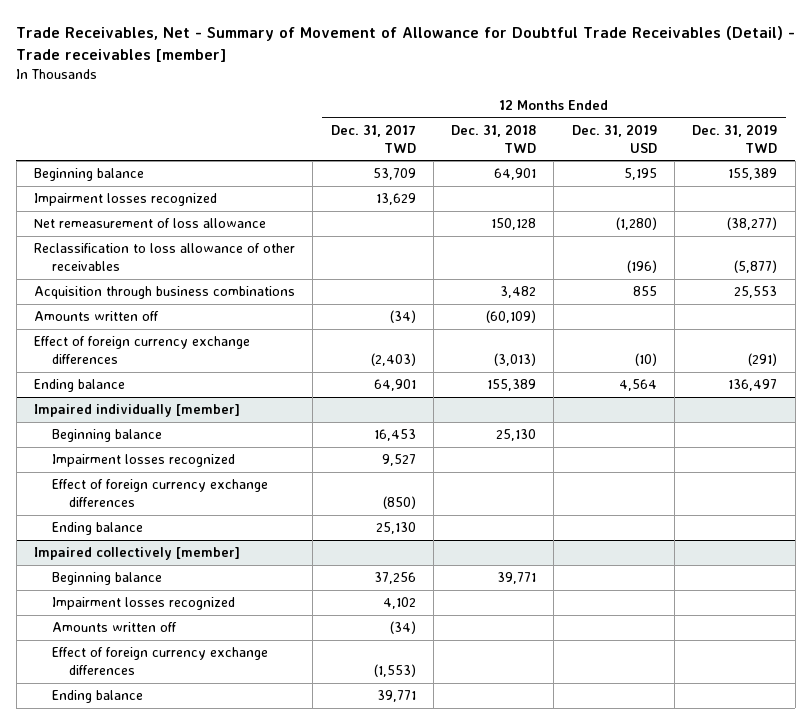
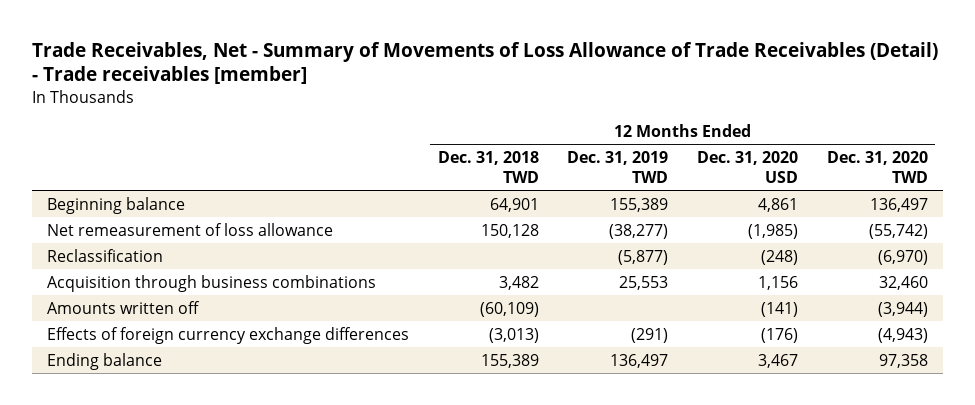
- Trade Receivables, Net - Summary of Movement of Allowance for Doubtful Trade Receivables (Detail) - Trade receivables [member]
+ Trade Receivables, Net - Summary of Movements of Loss Allowance of Trade Receivables (Detail) - Trade receivables [member]
- | 12 Months Ended Dec. 31, 2017 TWD | 12 Months Ended Dec. 31, 2018 TWD | 12 Months Ended Dec. 31, 2019 USD | 12 Months Ended Dec. 31, 2019 TWD
+ | 12 Months Ended Dec. 31, 2018 TWD | 12 Months Ended Dec. 31, 2019 TWD | 12 Months Ended Dec. 31, 2020 USD | 12 Months Ended Dec. 31, 2020 TWD
- Impairment losses recognized | 13,629 | | |
- Reclassification to loss allowance of other receivables | | | (196) | (5,877)
+ Reclassification | | (5,877) | (248) | (6,970)
- Effect of foreign currency exchange differences | (2,403) | (3,013) | (10) | (291)
+ Effects of foreign currency exchange differences | (3,013) | (291) | (176) | (4,943)
- Impaired individually [member]
- Beginning balance | 16,453 | 25,130 | |
- Impairment losses recognized | 9,527 | | |
- Effect of foreign currency exchange differences | (850) | | |
- Ending balance | 25,130 | | |
- Impaired collectively [member]
- Beginning balance | 37,256 | 39,771 | |
- Impairment losses recognized | 4,102 | | |
- Amounts written off | (34) | | |
- Effect of foreign currency exchange differences | (1,553) | | |
- Ending balance | 39,771 | | |

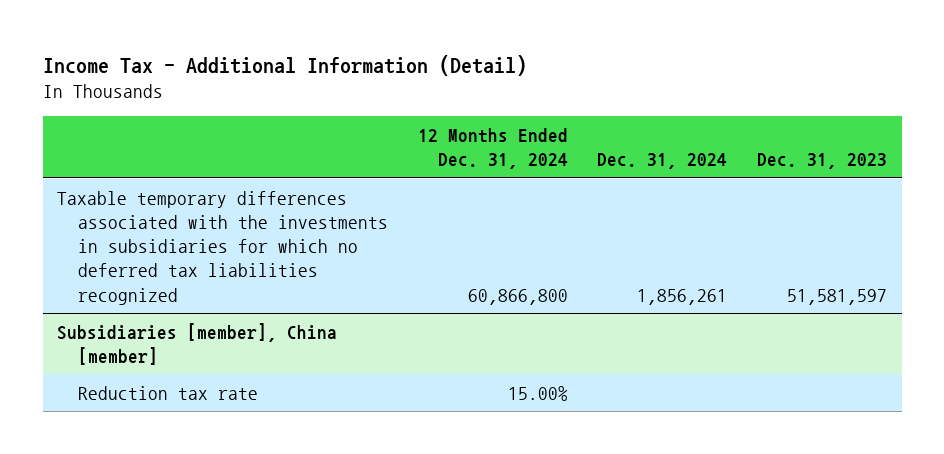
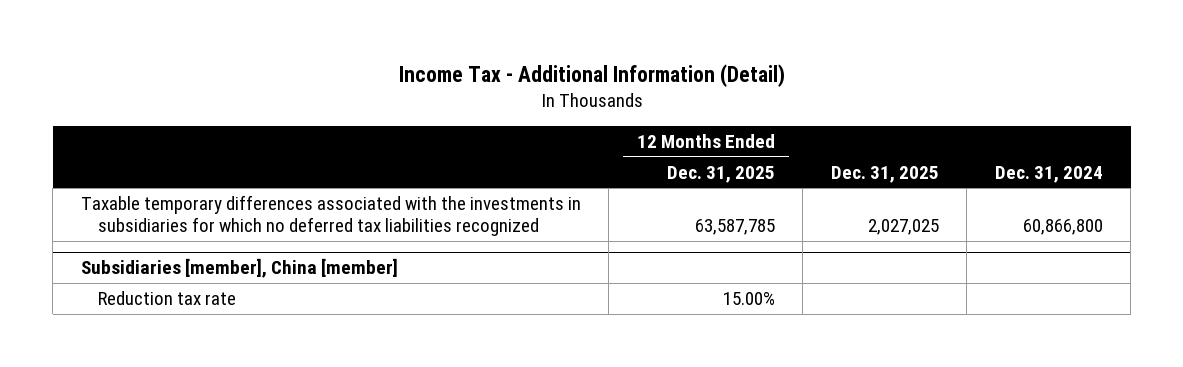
- | 12 Months Ended Dec. 31, 2024 | Dec. 31, 2024 | Dec. 31, 2023
+ | 12 Months Ended Dec. 31, 2025 | Dec. 31, 2025 | Dec. 31, 2024
- Taxable temporary differences associated with the investments in subsidiaries for which no deferred tax liabilities recognized | 60,866,800 | 1,856,261 | 51,581,597
+ Taxable temporary differences associated with the investments in subsidiaries for which no deferred tax liabilities recognized | 63,587,785 | 2,027,025 | 60,866,800

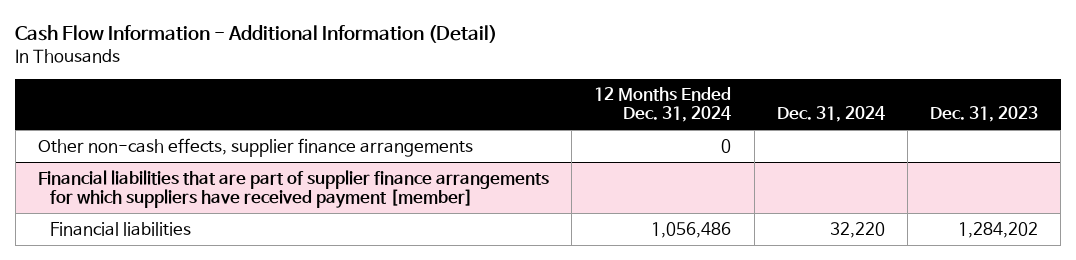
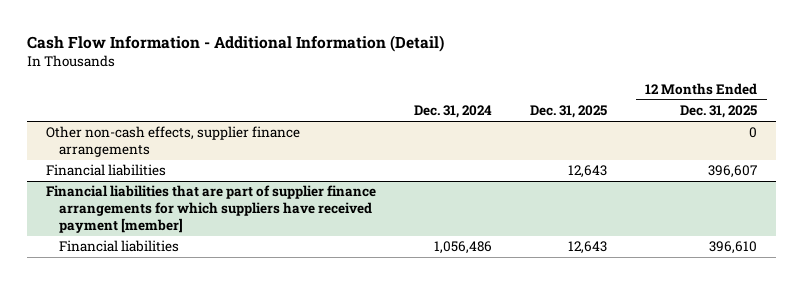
- | 12 Months Ended Dec. 31, 2024 | Dec. 31, 2024 | Dec. 31, 2023
+ | Dec. 31, 2024 | Dec. 31, 2025 | 12 Months Ended Dec. 31, 2025
+ Financial liabilities | | 12,643 | 396,607
@ Financial liabilities that are part of supplier finance arrangements for which suppliers have received payment [member]
- Financial liabilities | 1,056,486 | 32,220 | 1,284,202
+ Financial liabilities | 1,056,486 | 12,643 | 396,610

